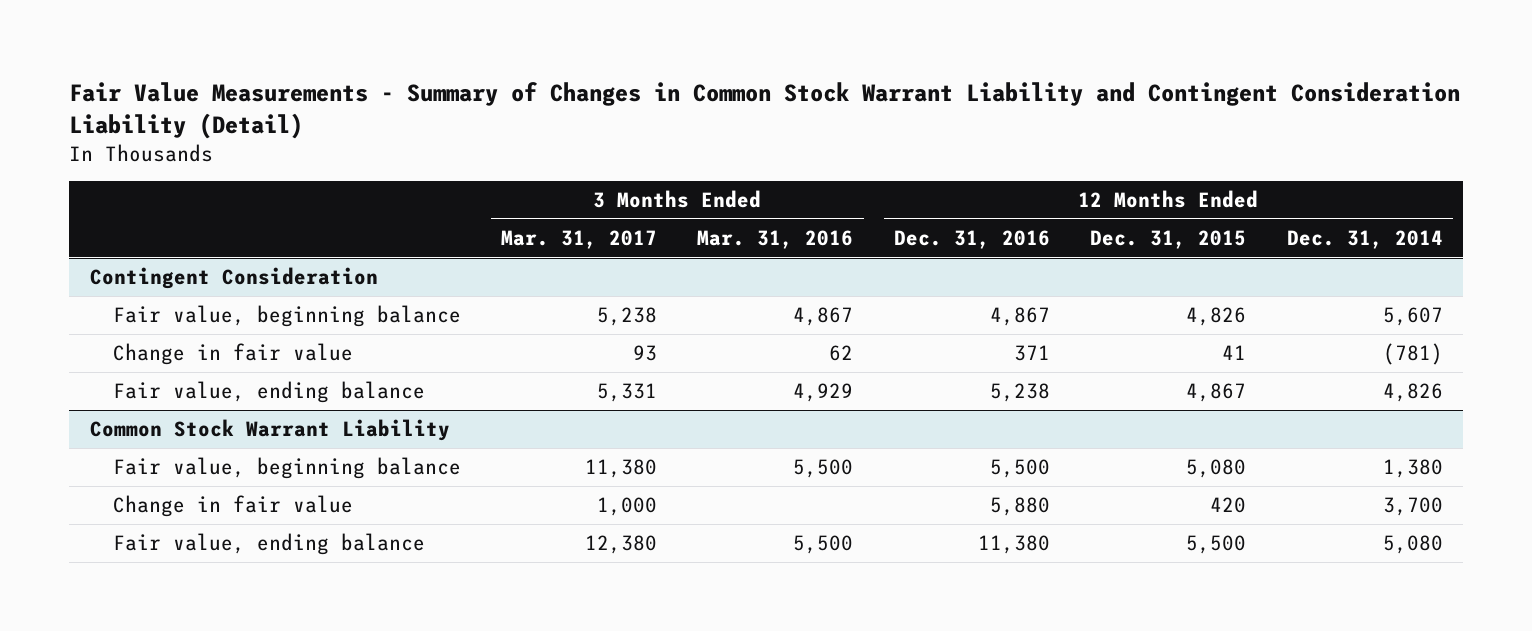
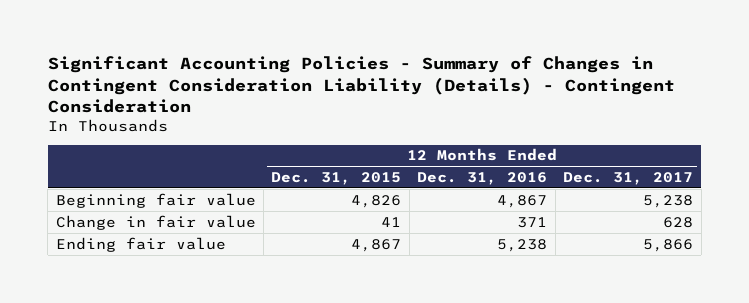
- Fair Value Measurements - Summary of Changes in Common Stock Warrant Liability and Contingent Consideration Liability (Detail)
+ Significant Accounting Policies - Summary of Changes in Contingent Consideration Liability (Details) - Contingent Consideration
- | 3 Months Ended Mar. 31, 2017 | 3 Months Ended Mar. 31, 2016 | 12 Months Ended Dec. 31, 2016 | 12 Months Ended Dec. 31, 2015 | 12 Months Ended Dec. 31, 2014
+ | 12 Months Ended Dec. 31, 2015 | 12 Months Ended Dec. 31, 2016 | 12 Months Ended Dec. 31, 2017
- Contingent Consideration
- Fair value, beginning balance | 5,238 | 4,867 | 4,867 | 4,826 | 5,607
+ Beginning fair value | 4,826 | 4,867 | 5,238
- Fair value, ending balance | 5,331 | 4,929 | 5,238 | 4,867 | 4,826
- Common Stock Warrant Liability
- Fair value, beginning balance | 11,380 | 5,500 | 5,500 | 5,080 | 1,380
- Change in fair value | 1,000 | | 5,880 | 420 | 3,700
- Fair value, ending balance | 12,380 | 5,500 | 11,380 | 5,500 | 5,080
+ Ending fair value | 4,867 | 5,238 | 5,866

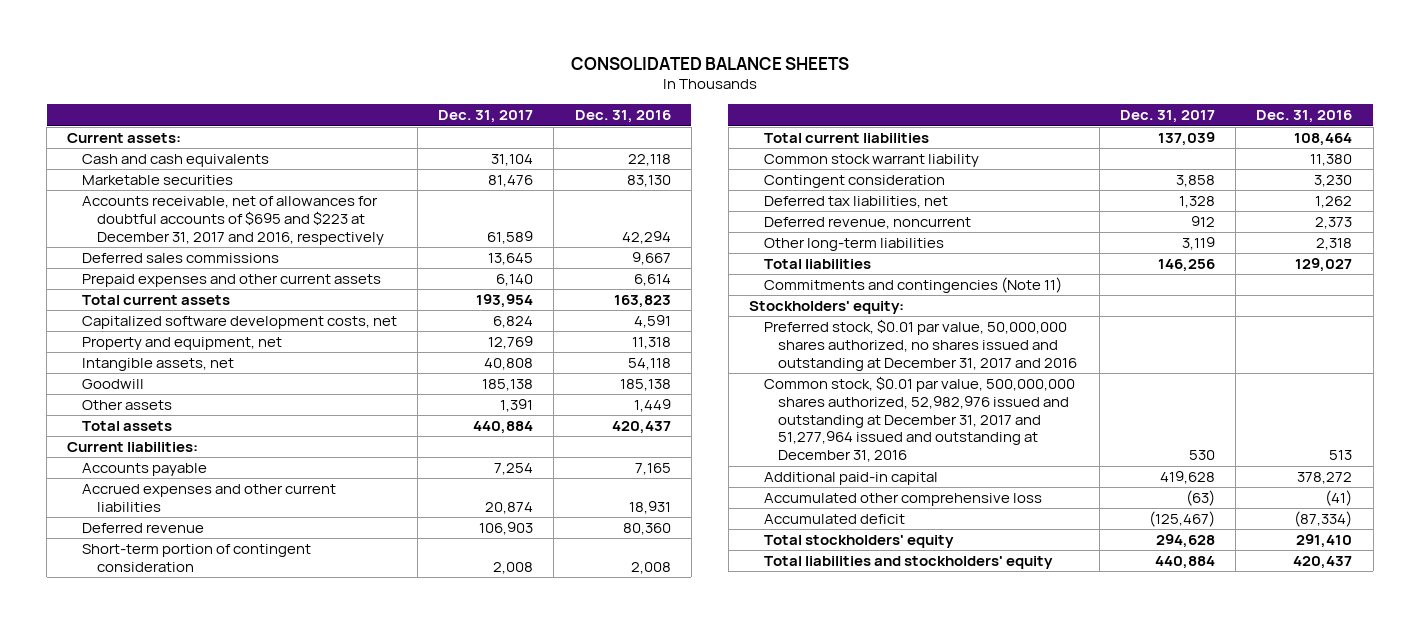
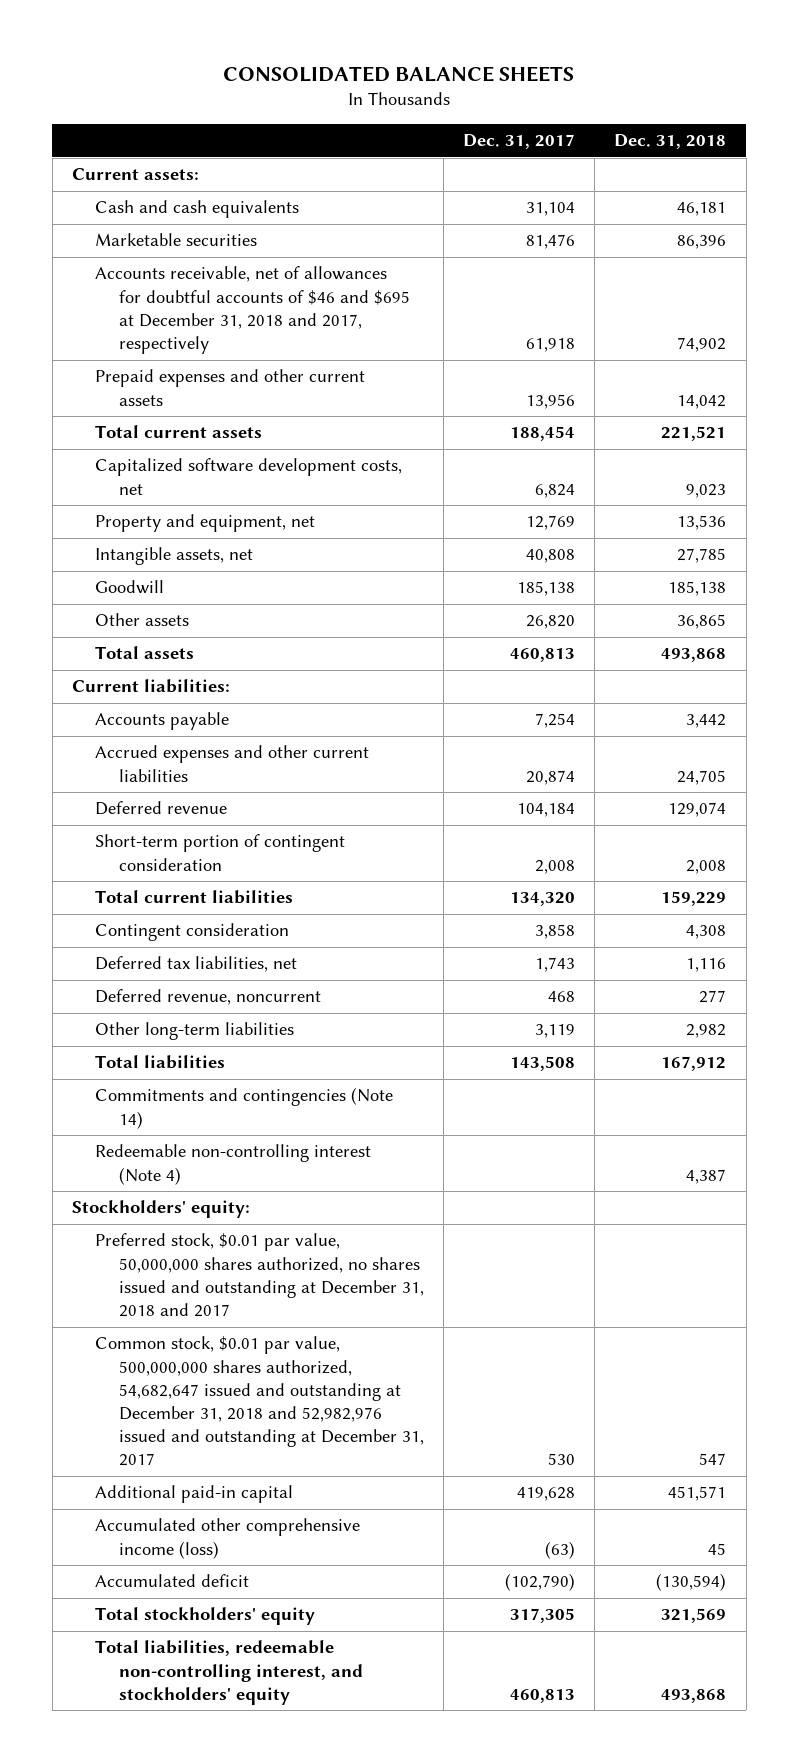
- | Dec. 31, 2017 | Dec. 31, 2016
+ | Dec. 31, 2017 | Dec. 31, 2018
- Accounts receivable, net of allowances for doubtful accounts of $695 and $223 at December 31, 2017 and 2016, respectively | 61,589 | 42,294
- Deferred sales commissions | 13,645 | 9,667
- Prepaid expenses and other current assets | 6,140 | 6,614
- Total current assets | 193,954 | 163,823
+ Accounts receivable, net of allowances for doubtful accounts of $46 and $695 at December 31, 2018 and 2017, respectively | 61,918 | 74,902
+ Prepaid expenses and other current assets | 13,956 | 14,042
+ Total current assets | 188,454 | 221,521
- Other assets | 1,391 | 1,449
- Total assets | 440,884 | 420,437
+ Other assets | 26,820 | 36,865
+ Total assets | 460,813 | 493,868
- Deferred revenue | 106,903 | 80,360
+ Deferred revenue | 104,184 | 129,074
- Total current liabilities | 137,039 | 108,464
- Common stock warrant liability | | 11,380
+ Total current liabilities | 134,320 | 159,229
- Deferred tax liabilities, net | 1,328 | 1,262
- Deferred revenue, noncurrent | 912 | 2,373
+ Deferred tax liabilities, net | 1,743 | 1,116
+ Deferred revenue, noncurrent | 468 | 277
- Total liabilities | 146,256 | 129,027
- Commitments and contingencies (Note 11)
+ Total liabilities | 143,508 | 167,912
+ Commitments and contingencies (Note 14)
+ Redeemable non-controlling interest (Note 4) | | 4,387
- Preferred stock, $0.01 par value, 50,000,000 shares authorized, no shares issued and outstanding at December 31, 2017 and 2016
- Common stock, $0.01 par value, 500,000,000 shares authorized, 52,982,976 issued and outstanding at December 31, 2017 and 51,277,964 issued and outstanding at December 31, 2016 | 530 | 513
+ Preferred stock, $0.01 par value, 50,000,000 shares authorized, no shares issued and outstanding at December 31, 2018 and 2017
+ Common stock, $0.01 par value, 500,000,000 shares authorized, 54,682,647 issued and outstanding at December 31, 2018 and 52,982,976 issued and outstanding at December 31, 2017 | 530 | 547
- Accumulated other comprehensive loss | (63) | (41)
- Accumulated deficit | (125,467) | (87,334)
- Total stockholders' equity | 294,628 | 291,410
- Total liabilities and stockholders' equity | 440,884 | 420,437
+ Accumulated other comprehensive income (loss) | (63) | 45
+ Accumulated deficit | (102,790) | (130,594)
+ Total stockholders' equity | 317,305 | 321,569
+ Total liabilities, redeemable non-controlling interest, and stockholders' equity | 460,813 | 493,868

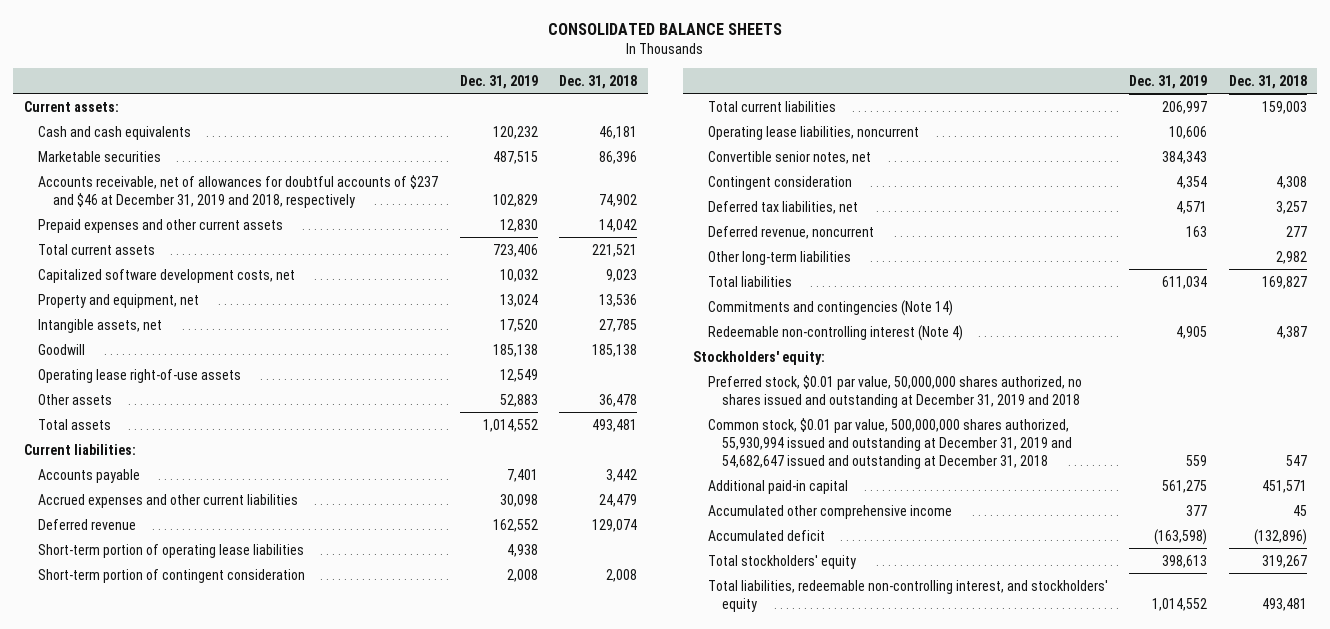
- | Dec. 31, 2017 | Dec. 31, 2018
+ | Dec. 31, 2019 | Dec. 31, 2018
- Accounts receivable, net of allowances for doubtful accounts of $46 and $695 at December 31, 2018 and 2017, respectively | 61,918 | 74,902
+ Accounts receivable, net of allowances for doubtful accounts of $237 and $46 at December 31, 2019 and 2018, respectively | 102,829 | 74,902
- Other assets | 26,820 | 36,865
- Total assets | 460,813 | 493,868
+ Operating lease right-of-use assets | 12,549 |
+ Other assets | 52,883 | 36,478
+ Total assets | 1,014,552 | 493,481
- Accrued expenses and other current liabilities | 20,874 | 24,705
+ Accrued expenses and other current liabilities | 30,098 | 24,479
+ Short-term portion of operating lease liabilities | 4,938 |
- Total current liabilities | 134,320 | 159,229
+ Total current liabilities | 206,997 | 159,003
+ Operating lease liabilities, noncurrent | 10,606 |
+ Convertible senior notes, net | 384,343 |
- Deferred tax liabilities, net | 1,743 | 1,116
+ Deferred tax liabilities, net | 4,571 | 3,257
- Total liabilities | 143,508 | 167,912
+ Total liabilities | 611,034 | 169,827
- Preferred stock, $0.01 par value, 50,000,000 shares authorized, no shares issued and outstanding at December 31, 2018 and 2017
- Common stock, $0.01 par value, 500,000,000 shares authorized, 54,682,647 issued and outstanding at December 31, 2018 and 52,982,976 issued and outstanding at December 31, 2017 | 530 | 547
+ Preferred stock, $0.01 par value, 50,000,000 shares authorized, no shares issued and outstanding at December 31, 2019 and 2018
+ Common stock, $0.01 par value, 500,000,000 shares authorized, 55,930,994 issued and outstanding at December 31, 2019 and 54,682,647 issued and outstanding at December 31, 2018 | 559 | 547
- Accumulated other comprehensive income (loss) | (63) | 45
- Accumulated deficit | (102,790) | (130,594)
- Total stockholders' equity | 317,305 | 321,569
- Total liabilities, redeemable non-controlling interest, and stockholders' equity | 460,813 | 493,868
+ Accumulated other comprehensive income | 377 | 45
+ Accumulated deficit | (163,598) | (132,896)
+ Total stockholders' equity | 398,613 | 319,267
+ Total liabilities, redeemable non-controlling interest, and stockholders' equity | 1,014,552 | 493,481

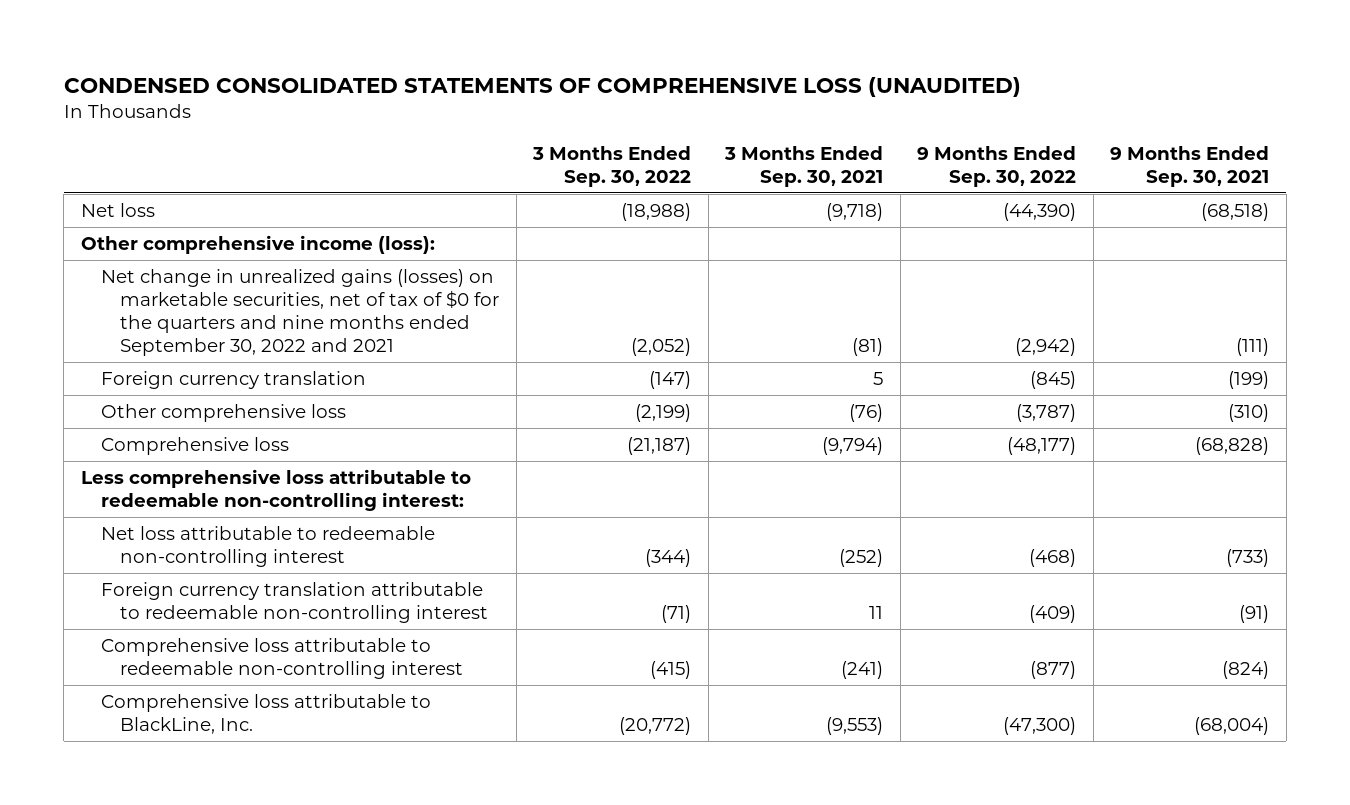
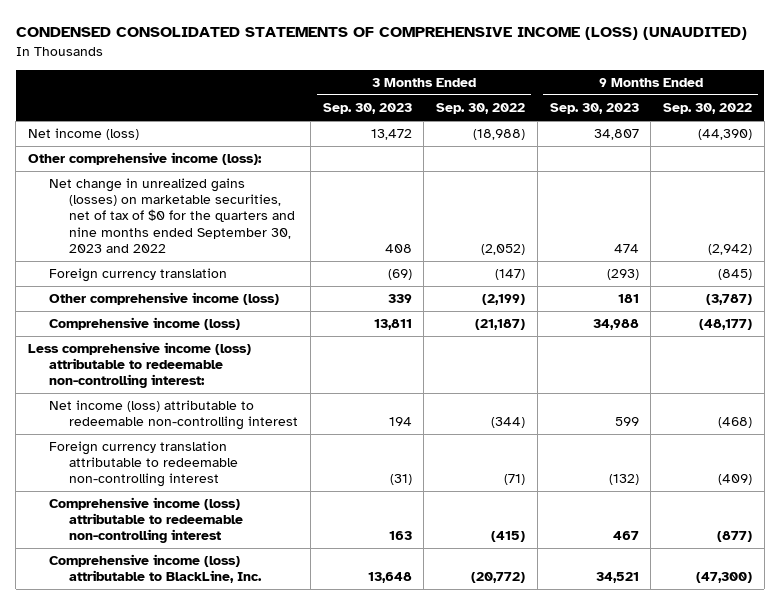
- CONDENSED CONSOLIDATED STATEMENTS OF COMPREHENSIVE LOSS (UNAUDITED)
+ CONDENSED CONSOLIDATED STATEMENTS OF COMPREHENSIVE INCOME (LOSS) (UNAUDITED)
- | 3 Months Ended Sep. 30, 2022 | 3 Months Ended Sep. 30, 2021 | 9 Months Ended Sep. 30, 2022 | 9 Months Ended Sep. 30, 2021
+ | 3 Months Ended Sep. 30, 2023 | 3 Months Ended Sep. 30, 2022 | 9 Months Ended Sep. 30, 2023 | 9 Months Ended Sep. 30, 2022
- Net loss | (18,988) | (9,718) | (44,390) | (68,518)
+ Net income (loss) | 13,472 | (18,988) | 34,807 | (44,390)
- Net change in unrealized gains (losses) on marketable securities, net of tax of $0 for the quarters and nine months ended September 30, 2022 and 2021 | (2,052) | (81) | (2,942) | (111)
+ Net change in unrealized gains (losses) on marketable securities, net of tax of $0 for the quarters and nine months ended September 30, 2023 and 2022 | 408 | (2,052) | 474 | (2,942)
- Other comprehensive loss | (2,199) | (76) | (3,787) | (310)
- Comprehensive loss | (21,187) | (9,794) | (48,177) | (68,828)
- Less comprehensive loss attributable to redeemable non-controlling interest:
- Net loss attributable to redeemable non-controlling interest | (344) | (252) | (468) | (733)
+ Other comprehensive income (loss) | 339 | (2,199) | 181 | (3,787)
+ Comprehensive income (loss) | 13,811 | (21,187) | 34,988 | (48,177)
+ Less comprehensive income (loss) attributable to redeemable non-controlling interest:
+ Net income (loss) attributable to redeemable non-controlling interest | 194 | (344) | 599 | (468)
- Comprehensive loss attributable to redeemable non-controlling interest | (415) | (241) | (877) | (824)
- Comprehensive loss attributable to BlackLine, Inc. | (20,772) | (9,553) | (47,300) | (68,004)
+ Comprehensive income (loss) attributable to redeemable non-controlling interest | 163 | (415) | 467 | (877)
+ Comprehensive income (loss) attributable to BlackLine, Inc. | 13,648 | (20,772) | 34,521 | (47,300)

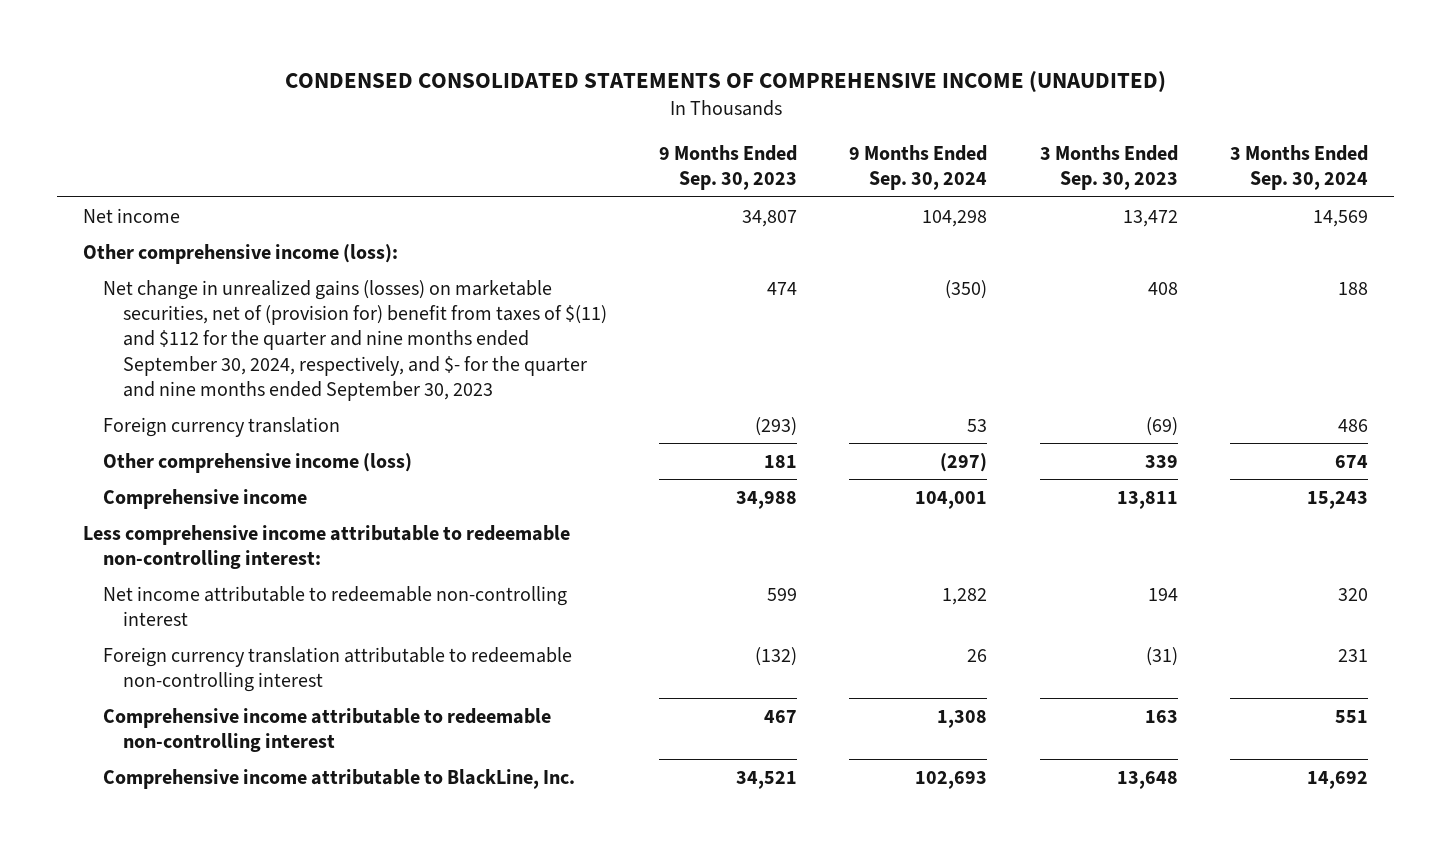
- CONDENSED CONSOLIDATED STATEMENTS OF COMPREHENSIVE INCOME (LOSS) (UNAUDITED)
+ CONDENSED CONSOLIDATED STATEMENTS OF COMPREHENSIVE INCOME (UNAUDITED)
- | 3 Months Ended Sep. 30, 2023 | 3 Months Ended Sep. 30, 2022 | 9 Months Ended Sep. 30, 2023 | 9 Months Ended Sep. 30, 2022
+ | 9 Months Ended Sep. 30, 2023 | 9 Months Ended Sep. 30, 2024 | 3 Months Ended Sep. 30, 2023 | 3 Months Ended Sep. 30, 2024
- Net income (loss) | 13,472 | (18,988) | 34,807 | (44,390)
+ Net income | 34,807 | 104,298 | 13,472 | 14,569
- Net change in unrealized gains (losses) on marketable securities, net of tax of $0 for the quarters and nine months ended September 30, 2023 and 2022 | 408 | (2,052) | 474 | (2,942)
+ Net change in unrealized gains (losses) on marketable securities, net of (provision for) benefit from taxes of $(11) and $112 for the quarter and nine months ended September 30, 2024, respectively, and $- for the quarter and nine months ended September 30, 2023 | 474 | (350) | 408 | 188
- Comprehensive income (loss) | 13,811 | (21,187) | 34,988 | (48,177)
- Less comprehensive income (loss) attributable to redeemable non-controlling interest:
- Net income (loss) attributable to redeemable non-controlling interest | 194 | (344) | 599 | (468)
+ Comprehensive income | 34,988 | 104,001 | 13,811 | 15,243
+ Less comprehensive income attributable to redeemable non-controlling interest:
+ Net income attributable to redeemable non-controlling interest | 599 | 1,282 | 194 | 320
- Comprehensive income (loss) attributable to redeemable non-controlling interest | 163 | (415) | 467 | (877)
- Comprehensive income (loss) attributable to BlackLine, Inc. | 13,648 | (20,772) | 34,521 | (47,300)
+ Comprehensive income attributable to redeemable non-controlling interest | 467 | 1,308 | 163 | 551
+ Comprehensive income attributable to BlackLine, Inc. | 34,521 | 102,693 | 13,648 | 14,692

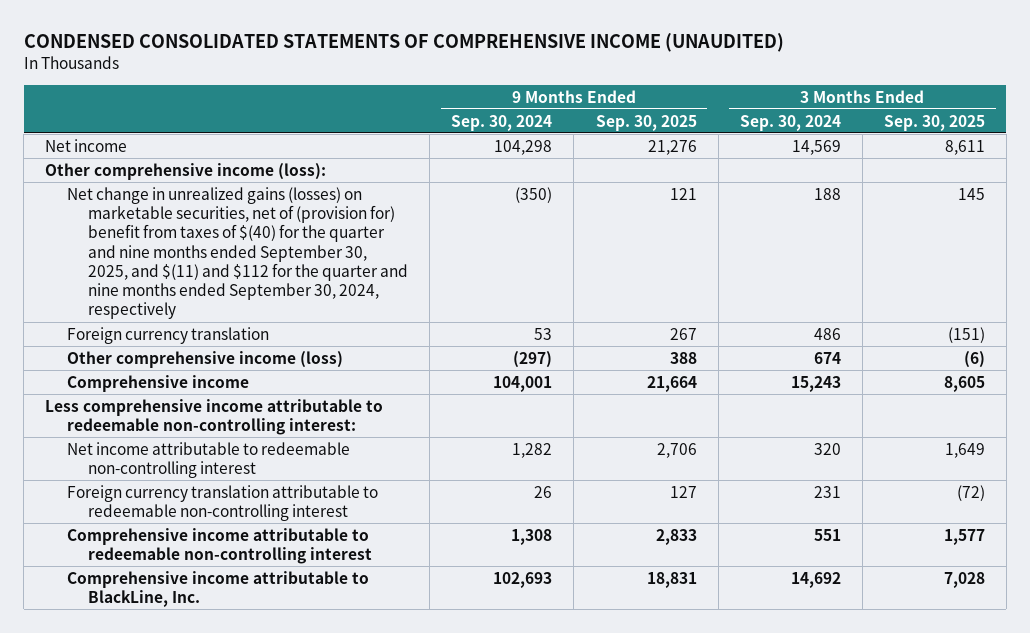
- | 9 Months Ended Sep. 30, 2023 | 9 Months Ended Sep. 30, 2024 | 3 Months Ended Sep. 30, 2023 | 3 Months Ended Sep. 30, 2024
+ | 9 Months Ended Sep. 30, 2024 | 9 Months Ended Sep. 30, 2025 | 3 Months Ended Sep. 30, 2024 | 3 Months Ended Sep. 30, 2025
- Net change in unrealized gains (losses) on marketable securities, net of (provision for) benefit from taxes of $(11) and $112 for the quarter and nine months ended September 30, 2024, respectively, and $- for the quarter and nine months ended September 30, 2023 | 474 | (350) | 408 | 188
+ Net change in unrealized gains (losses) on marketable securities, net of (provision for) benefit from taxes of $(40) for the quarter and nine months ended September 30, 2025, and $(11) and $112 for the quarter and nine months ended September 30, 2024, respectively | (350) | 121 | 188 | 145

